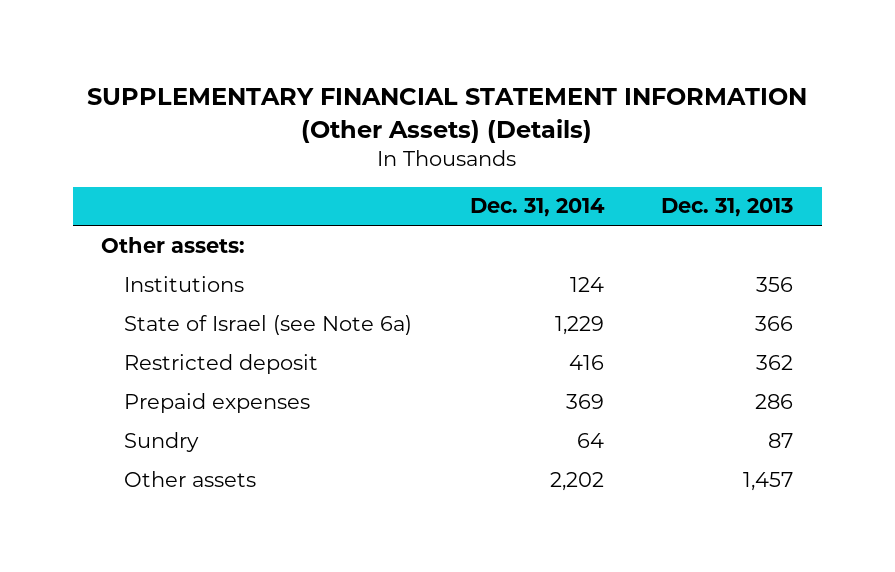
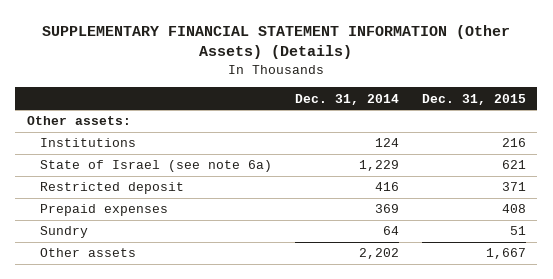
- | Dec. 31, 2014 | Dec. 31, 2013
+ | Dec. 31, 2014 | Dec. 31, 2015
- State of Israel (see Note 6a) | 1,229 | 366
+ State of Israel (see note 6a) | 1,229 | 621

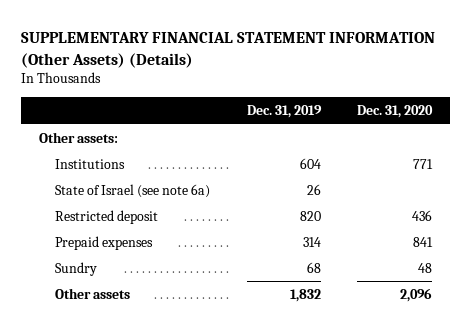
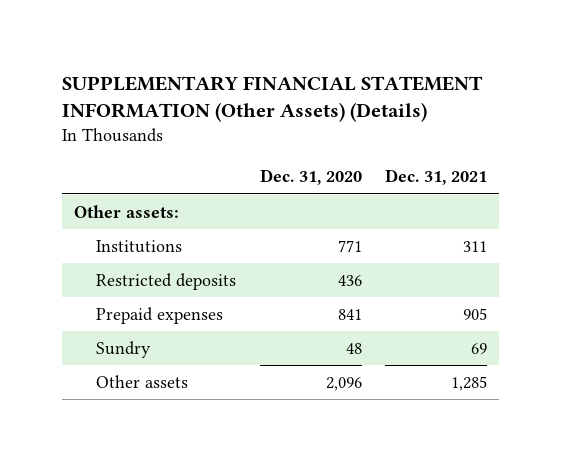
- | Dec. 31, 2019 | Dec. 31, 2020
+ | Dec. 31, 2020 | Dec. 31, 2021
- State of Israel (see note 6a) | 26 |
- Restricted deposit | 820 | 436
+ Restricted deposits | 436 |

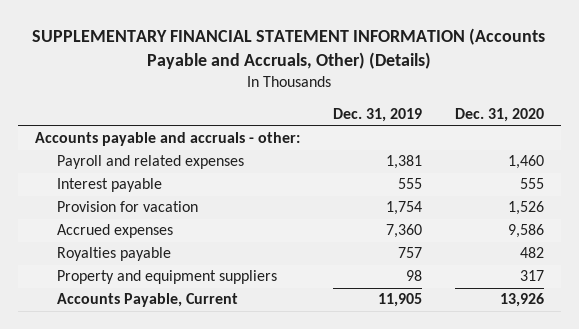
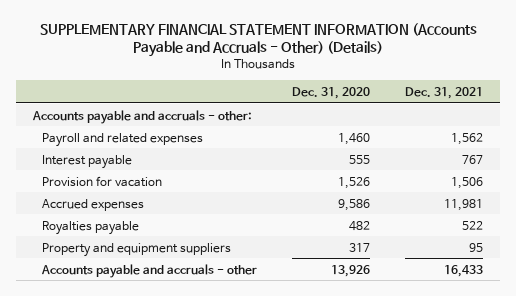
- SUPPLEMENTARY FINANCIAL STATEMENT INFORMATION (Accounts Payable and Accruals, Other) (Details)
+ SUPPLEMENTARY FINANCIAL STATEMENT INFORMATION (Accounts Payable and Accruals - Other) (Details)
- | Dec. 31, 2019 | Dec. 31, 2020
+ | Dec. 31, 2020 | Dec. 31, 2021
- Accounts Payable, Current | 11,905 | 13,926
+ Accounts payable and accruals - other | 13,926 | 16,433

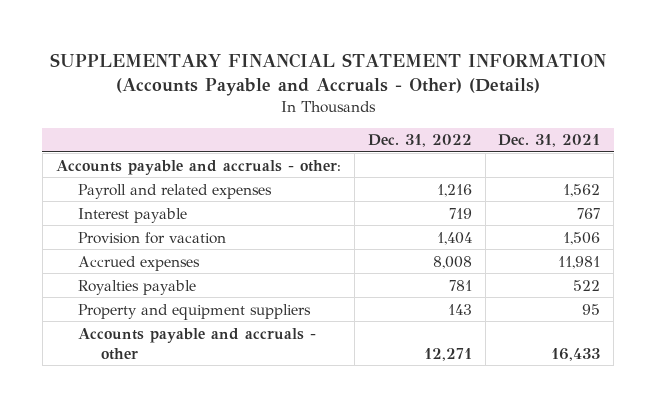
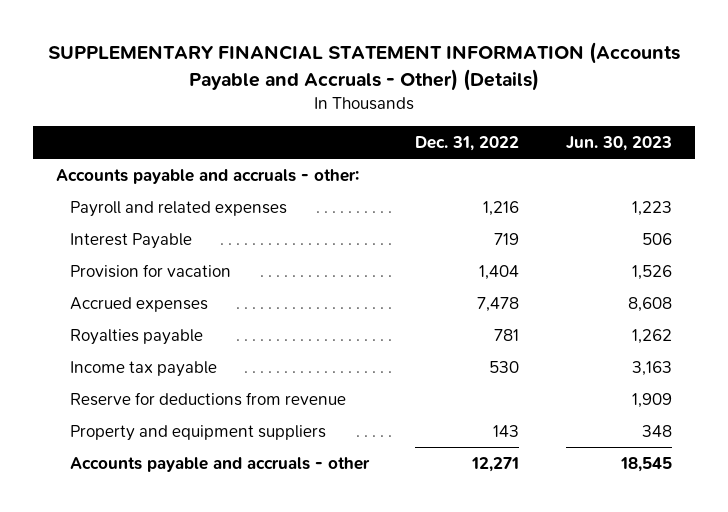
- | Dec. 31, 2022 | Dec. 31, 2021
+ | Dec. 31, 2022 | Jun. 30, 2023
- Interest payable | 719 | 767
+ Interest Payable | 719 | 506
- Accrued expenses | 8,008 | 11,981
+ Accrued expenses | 7,478 | 8,608
+ Income tax payable | 530 | 3,163
+ Reserve for deductions from revenue | | 1,909

